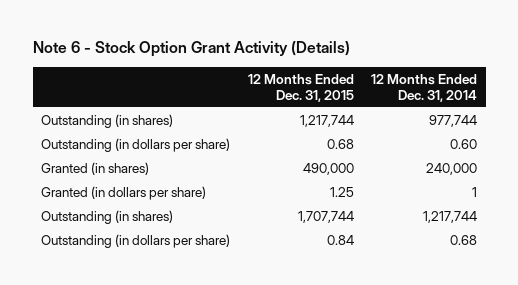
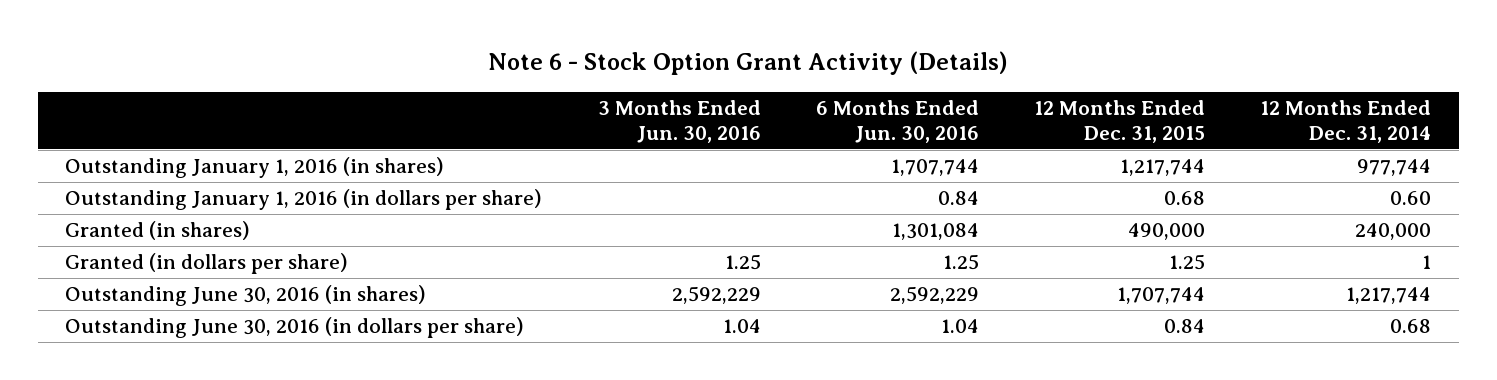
- | 12 Months Ended Dec. 31, 2015 | 12 Months Ended Dec. 31, 2014
+ | 3 Months Ended Jun. 30, 2016 | 6 Months Ended Jun. 30, 2016 | 12 Months Ended Dec. 31, 2015 | 12 Months Ended Dec. 31, 2014
- Outstanding (in shares) | 1,217,744 | 977,744
- Outstanding (in dollars per share) | 0.68 | 0.60
+ Outstanding January 1, 2016 (in shares) | | 1,707,744 | 1,217,744 | 977,744
+ Outstanding January 1, 2016 (in dollars per share) | | 0.84 | 0.68 | 0.60
- Outstanding (in shares) | 1,707,744 | 1,217,744
- Outstanding (in dollars per share) | 0.84 | 0.68
+ Outstanding June 30, 2016 (in shares) | 2,592,229 | 2,592,229 | 1,707,744 | 1,217,744
+ Outstanding June 30, 2016 (in dollars per share) | 1.04 | 1.04 | 0.84 | 0.68

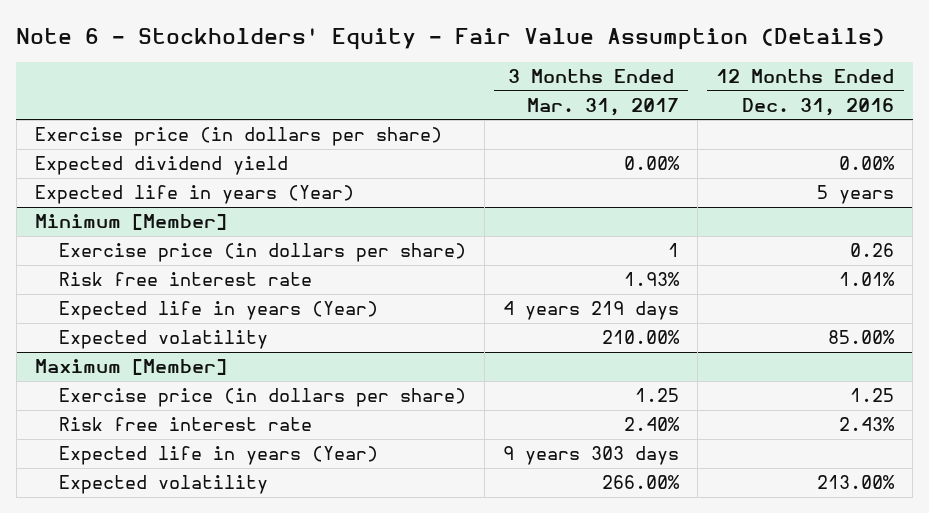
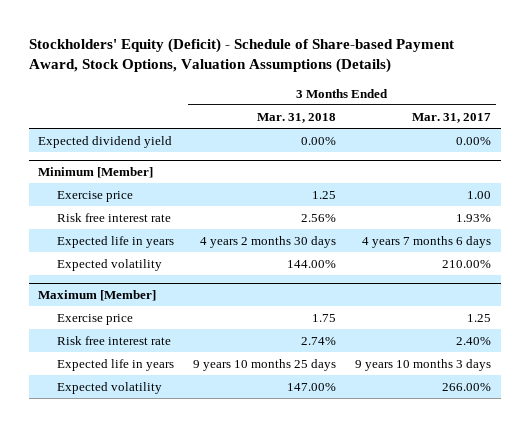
- Note 6 - Stockholders' Equity - Fair Value Assumption (Details)
+ Stockholders' Equity (Deficit) - Schedule of Share-based Payment Award, Stock Options, Valuation Assumptions (Details)
- | 3 Months Ended Mar. 31, 2017 | 12 Months Ended Dec. 31, 2016
+ | 3 Months Ended Mar. 31, 2018 | 3 Months Ended Mar. 31, 2017
- Exercise price (in dollars per share)
- Expected life in years (Year) | | 5 years
@ Minimum [Member]
- Exercise price (in dollars per share) | 1 | 0.26
+ Exercise price | 1.25 | 1.00
- Expected life in years (Year) | 4 years 219 days |
+ Expected life in years | 4 years 2 months 30 days | 4 years 7 months 6 days
@ Maximum [Member]
- Exercise price (in dollars per share) | 1.25 | 1.25
+ Exercise price | 1.75 | 1.25
- Expected life in years (Year) | 9 years 303 days |
+ Expected life in years | 9 years 10 months 25 days | 9 years 10 months 3 days

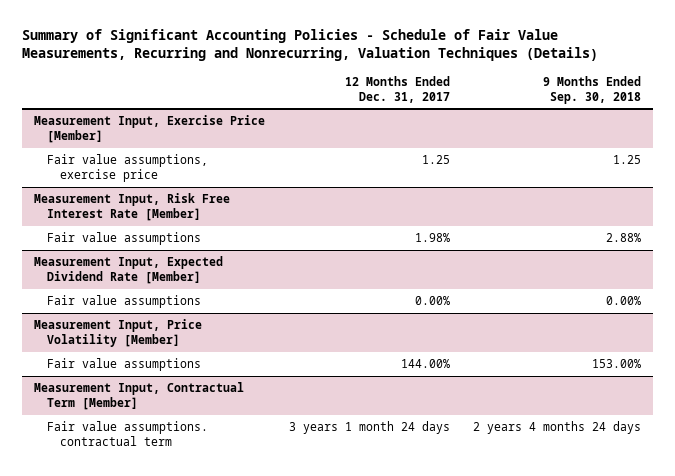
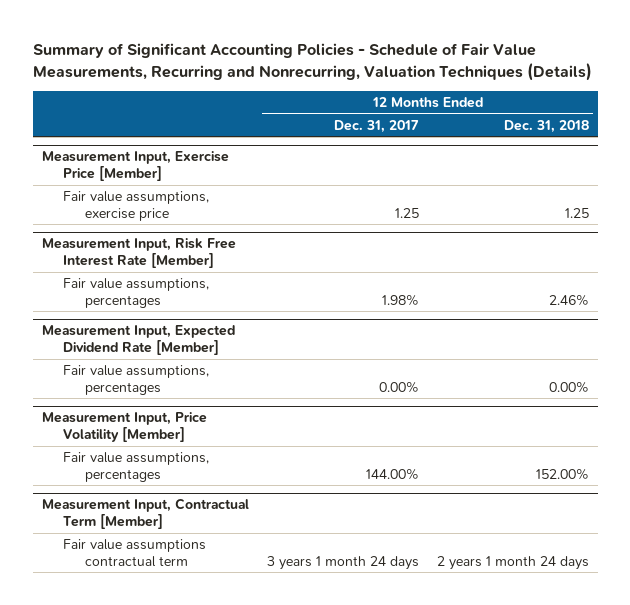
- | 12 Months Ended Dec. 31, 2017 | 9 Months Ended Sep. 30, 2018
+ | 12 Months Ended Dec. 31, 2017 | 12 Months Ended Dec. 31, 2018
@ Measurement Input, Risk Free Interest Rate [Member]
- Fair value assumptions | 1.98% | 2.88%
+ Fair value assumptions, percentages | 1.98% | 2.46%
@ Measurement Input, Expected Dividend Rate [Member]
- Fair value assumptions | 0.00% | 0.00%
+ Fair value assumptions, percentages | 0.00% | 0.00%
@ Measurement Input, Price Volatility [Member]
- Fair value assumptions | 144.00% | 153.00%
+ Fair value assumptions, percentages | 144.00% | 152.00%
@ Measurement Input, Contractual Term [Member]
- Fair value assumptions. contractual term | 3 years 1 month 24 days | 2 years 4 months 24 days
+ Fair value assumptions contractual term | 3 years 1 month 24 days | 2 years 1 month 24 days

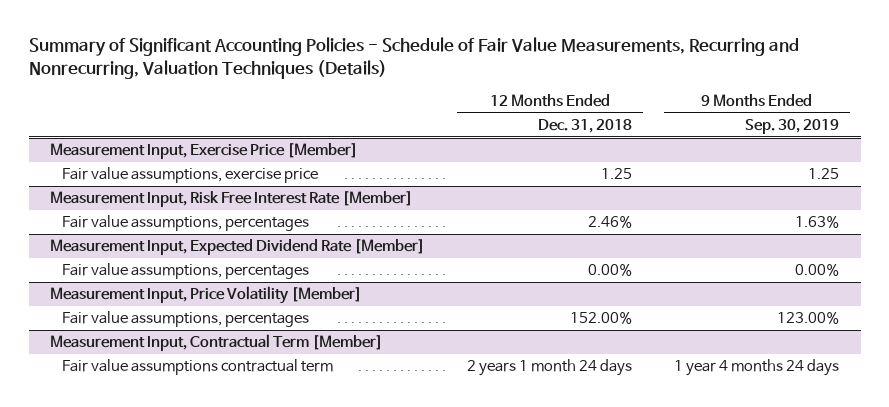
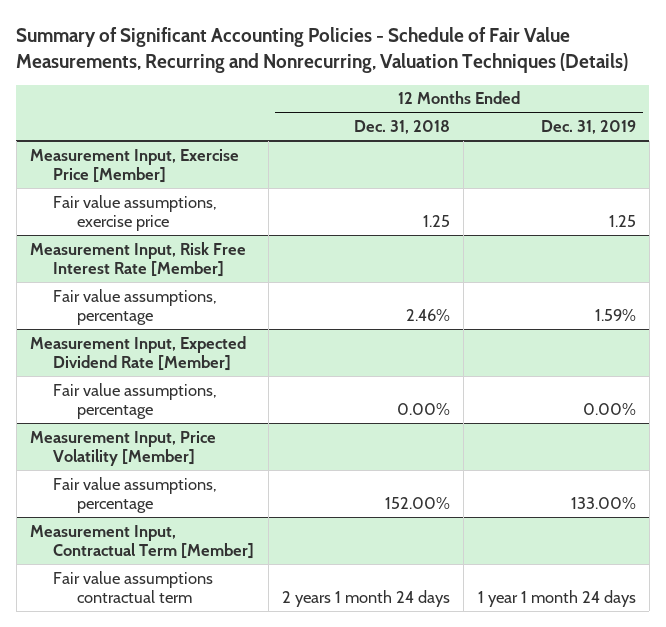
- | 12 Months Ended Dec. 31, 2018 | 9 Months Ended Sep. 30, 2019
+ | 12 Months Ended Dec. 31, 2018 | 12 Months Ended Dec. 31, 2019
@ Measurement Input, Risk Free Interest Rate [Member]
- Fair value assumptions, percentages | 2.46% | 1.63%
+ Fair value assumptions, percentage | 2.46% | 1.59%
@ Measurement Input, Expected Dividend Rate [Member]
- Fair value assumptions, percentages | 0.00% | 0.00%
+ Fair value assumptions, percentage | 0.00% | 0.00%
@ Measurement Input, Price Volatility [Member]
- Fair value assumptions, percentages | 152.00% | 123.00%
+ Fair value assumptions, percentage | 152.00% | 133.00%

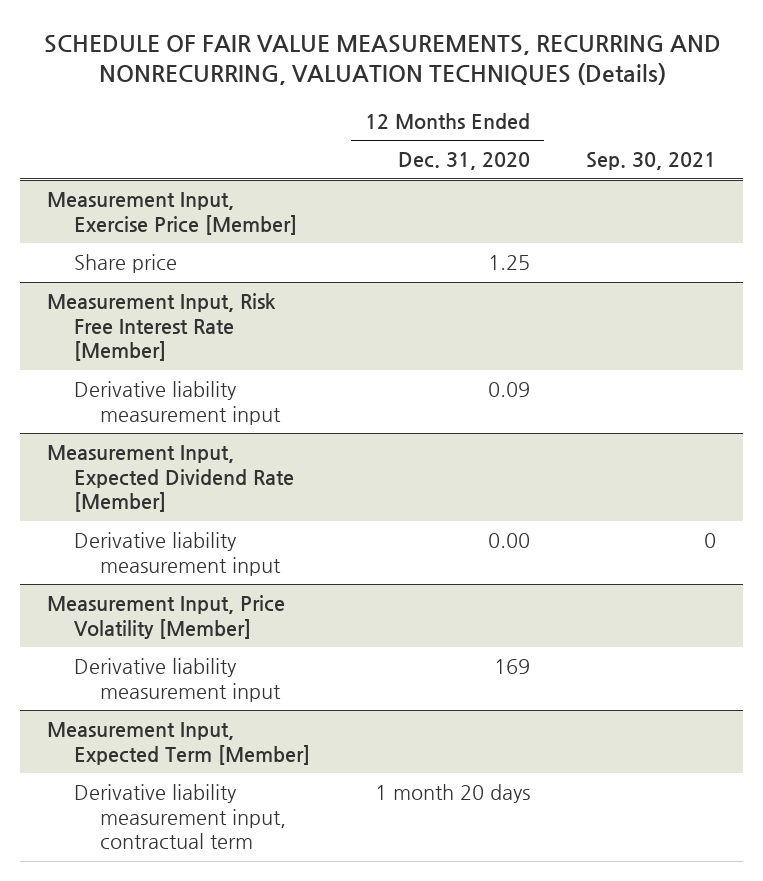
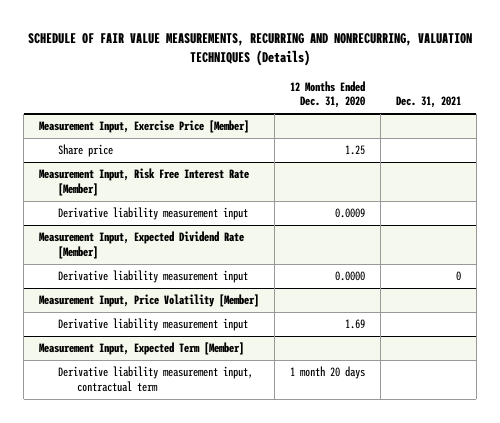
- | 12 Months Ended Dec. 31, 2020 | Sep. 30, 2021
+ | 12 Months Ended Dec. 31, 2020 | Dec. 31, 2021
@ Measurement Input, Risk Free Interest Rate [Member]
- Derivative liability measurement input | 0.09 |
+ Derivative liability measurement input | 0.0009 |
@ Measurement Input, Expected Dividend Rate [Member]
- Derivative liability measurement input | 0.00 | 0
+ Derivative liability measurement input | 0.0000 | 0
@ Measurement Input, Price Volatility [Member]
- Derivative liability measurement input | 169 |
+ Derivative liability measurement input | 1.69 |

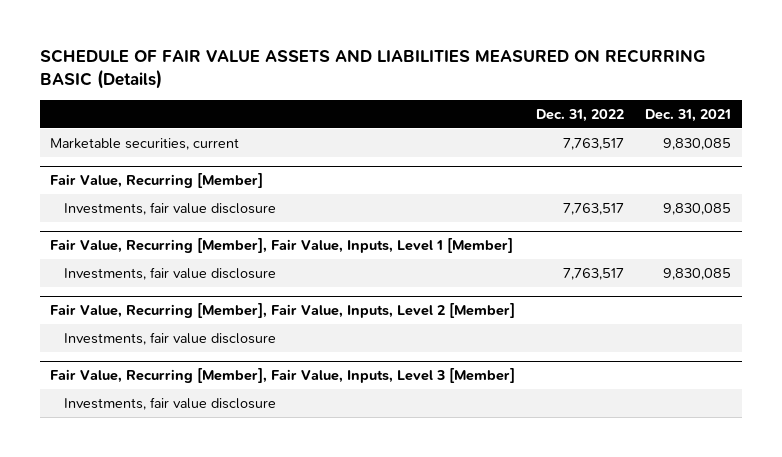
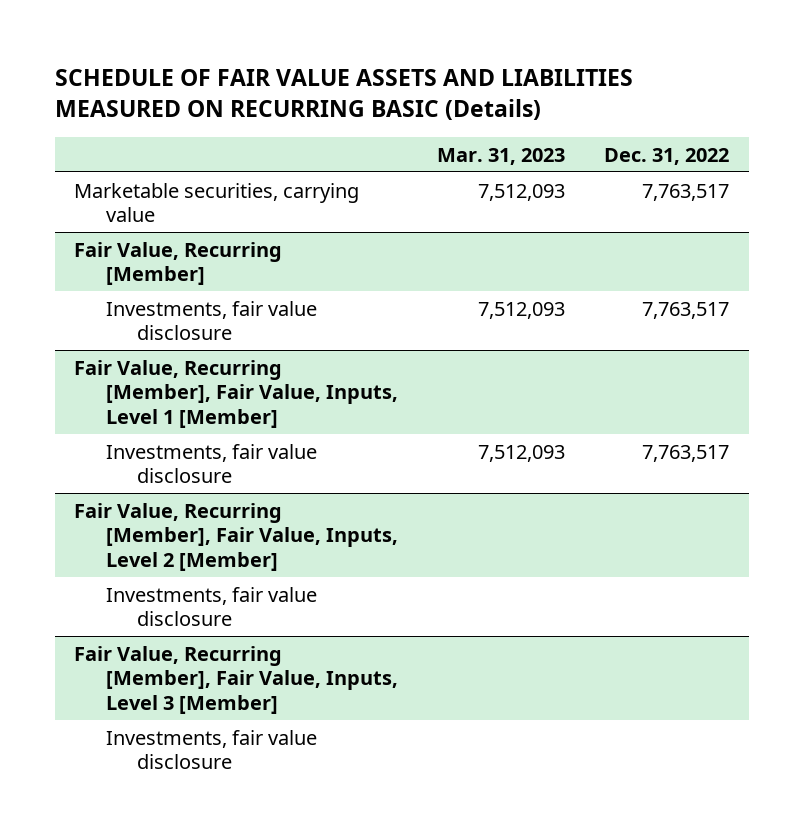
- | Dec. 31, 2022 | Dec. 31, 2021
+ | Mar. 31, 2023 | Dec. 31, 2022
- Marketable securities, current | 7,763,517 | 9,830,085
+ Marketable securities, carrying value | 7,512,093 | 7,763,517

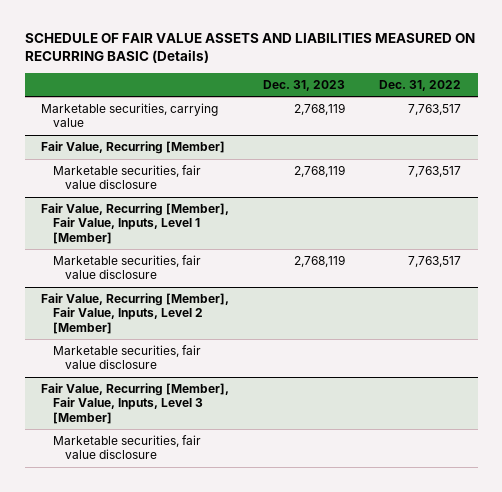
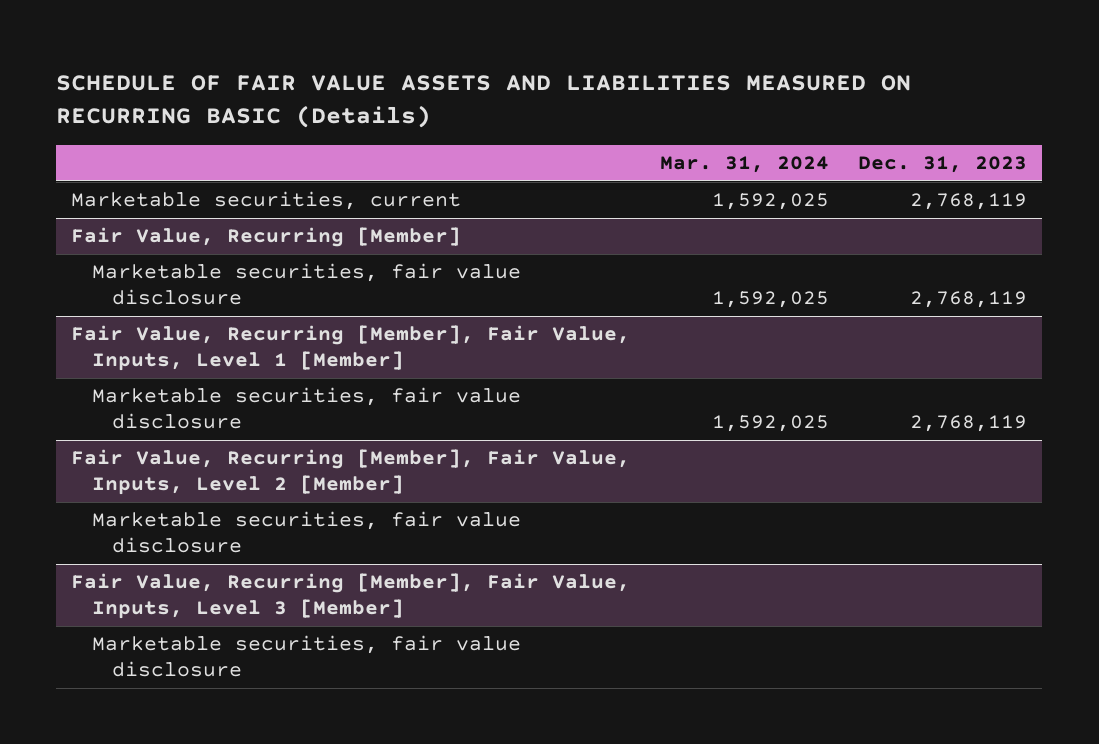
- | Dec. 31, 2023 | Dec. 31, 2022
+ | Mar. 31, 2024 | Dec. 31, 2023
- Marketable securities, carrying value | 2,768,119 | 7,763,517
+ Marketable securities, current | 1,592,025 | 2,768,119

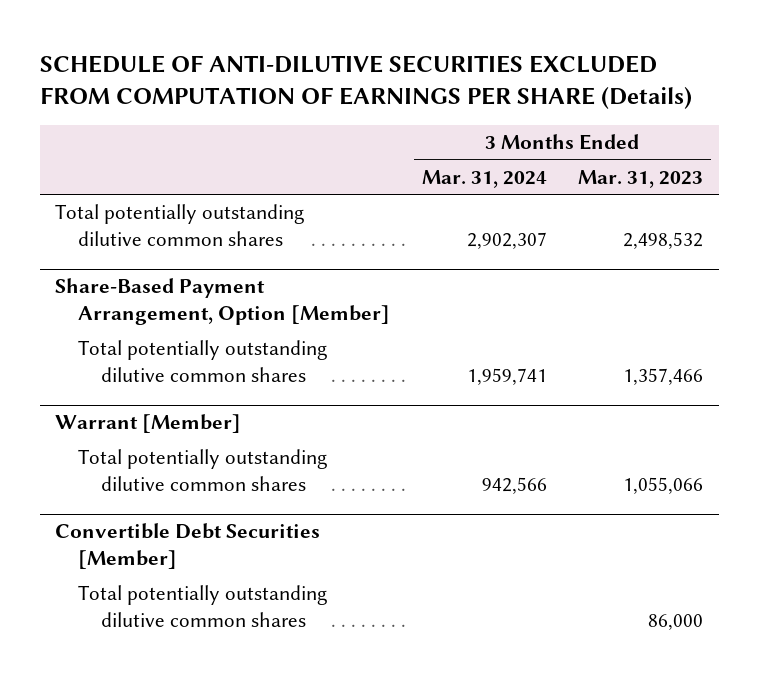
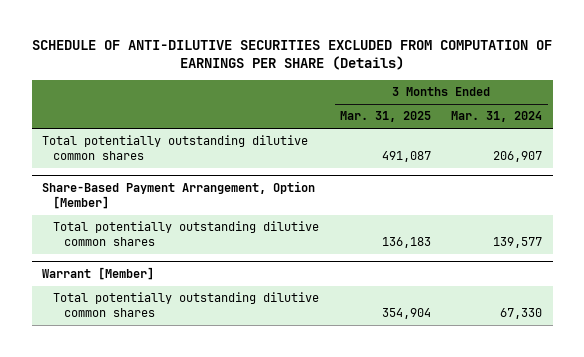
- | 3 Months Ended Mar. 31, 2024 | 3 Months Ended Mar. 31, 2023
+ | 3 Months Ended Mar. 31, 2025 | 3 Months Ended Mar. 31, 2024
- Total potentially outstanding dilutive common shares | 2,902,307 | 2,498,532
+ Total potentially outstanding dilutive common shares | 491,087 | 206,907
@ Share-Based Payment Arrangement, Option [Member]
- Total potentially outstanding dilutive common shares | 1,959,741 | 1,357,466
+ Total potentially outstanding dilutive common shares | 136,183 | 139,577
@ Warrant [Member]
- Total potentially outstanding dilutive common shares | 942,566 | 1,055,066
- Convertible Debt Securities [Member]
- Total potentially outstanding dilutive common shares | | 86,000
@ Warrant [Member]
+ Total potentially outstanding dilutive common shares | 354,904 | 67,330

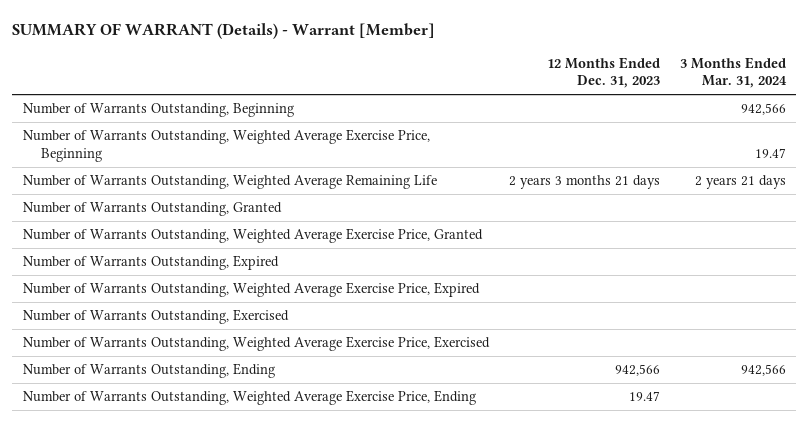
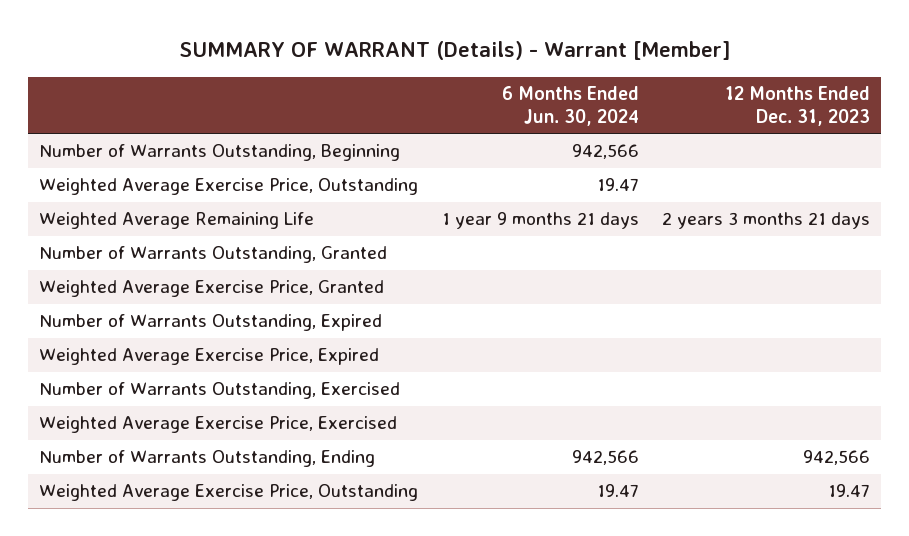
- | 12 Months Ended Dec. 31, 2023 | 3 Months Ended Mar. 31, 2024
+ | 6 Months Ended Jun. 30, 2024 | 12 Months Ended Dec. 31, 2023
- Number of Warrants Outstanding, Weighted Average Exercise Price, Beginning | | 19.47
- Number of Warrants Outstanding, Weighted Average Remaining Life | 2 years 3 months 21 days | 2 years 21 days
+ Weighted Average Exercise Price, Outstanding | 19.47 |
+ Weighted Average Remaining Life | 1 year 9 months 21 days | 2 years 3 months 21 days
- Number of Warrants Outstanding, Weighted Average Exercise Price, Granted
+ Weighted Average Exercise Price, Granted
- Number of Warrants Outstanding, Weighted Average Exercise Price, Expired
+ Weighted Average Exercise Price, Expired
- Number of Warrants Outstanding, Weighted Average Exercise Price, Exercised
+ Weighted Average Exercise Price, Exercised
- Number of Warrants Outstanding, Weighted Average Exercise Price, Ending | 19.47 |
+ Weighted Average Exercise Price, Outstanding | 19.47 | 19.47

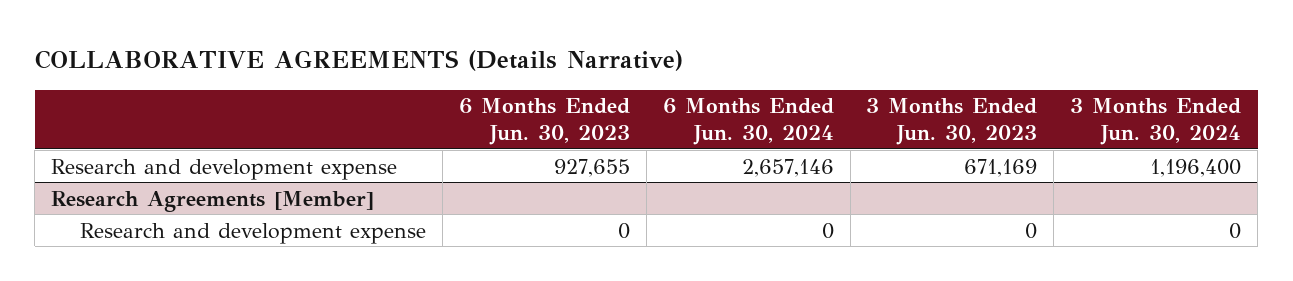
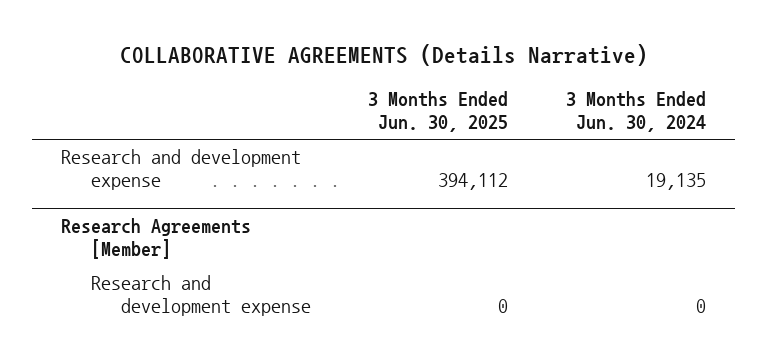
- | 6 Months Ended Jun. 30, 2023 | 6 Months Ended Jun. 30, 2024 | 3 Months Ended Jun. 30, 2023 | 3 Months Ended Jun. 30, 2024
+ | 3 Months Ended Jun. 30, 2025 | 3 Months Ended Jun. 30, 2024
- Research and development expense | 927,655 | 2,657,146 | 671,169 | 1,196,400
+ Research and development expense | 394,112 | 19,135

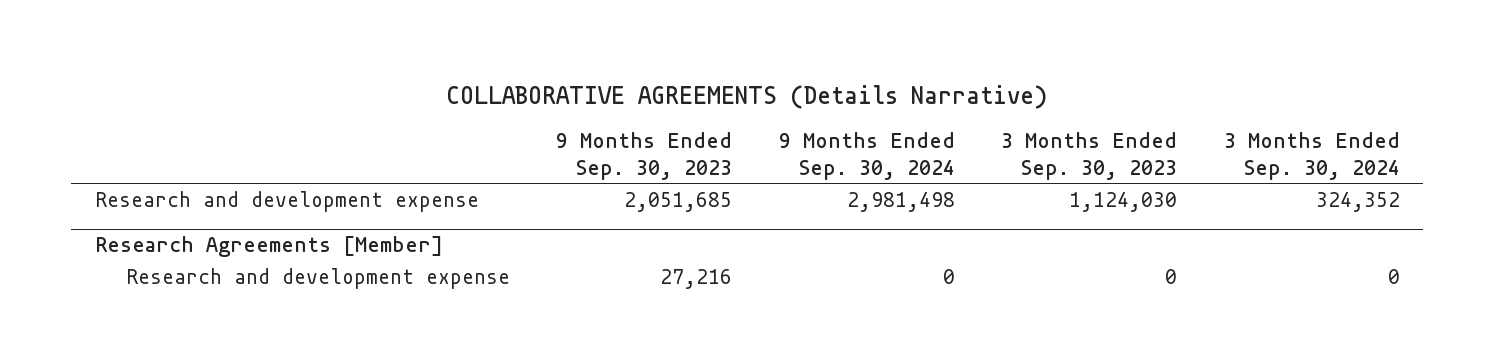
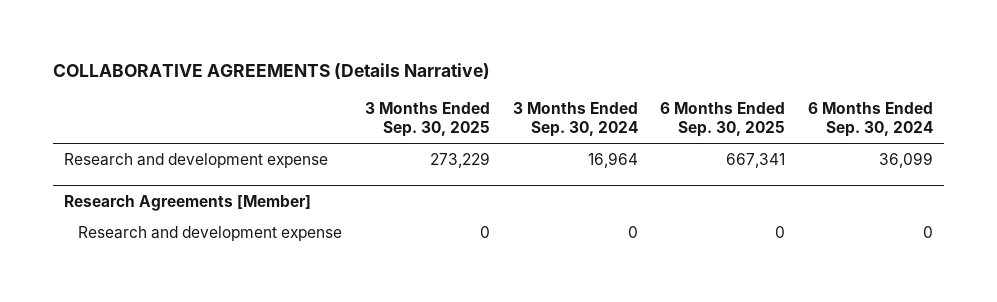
- | 9 Months Ended Sep. 30, 2023 | 9 Months Ended Sep. 30, 2024 | 3 Months Ended Sep. 30, 2023 | 3 Months Ended Sep. 30, 2024
+ | 3 Months Ended Sep. 30, 2025 | 3 Months Ended Sep. 30, 2024 | 6 Months Ended Sep. 30, 2025 | 6 Months Ended Sep. 30, 2024
- Research and development expense | 2,051,685 | 2,981,498 | 1,124,030 | 324,352
+ Research and development expense | 273,229 | 16,964 | 667,341 | 36,099

